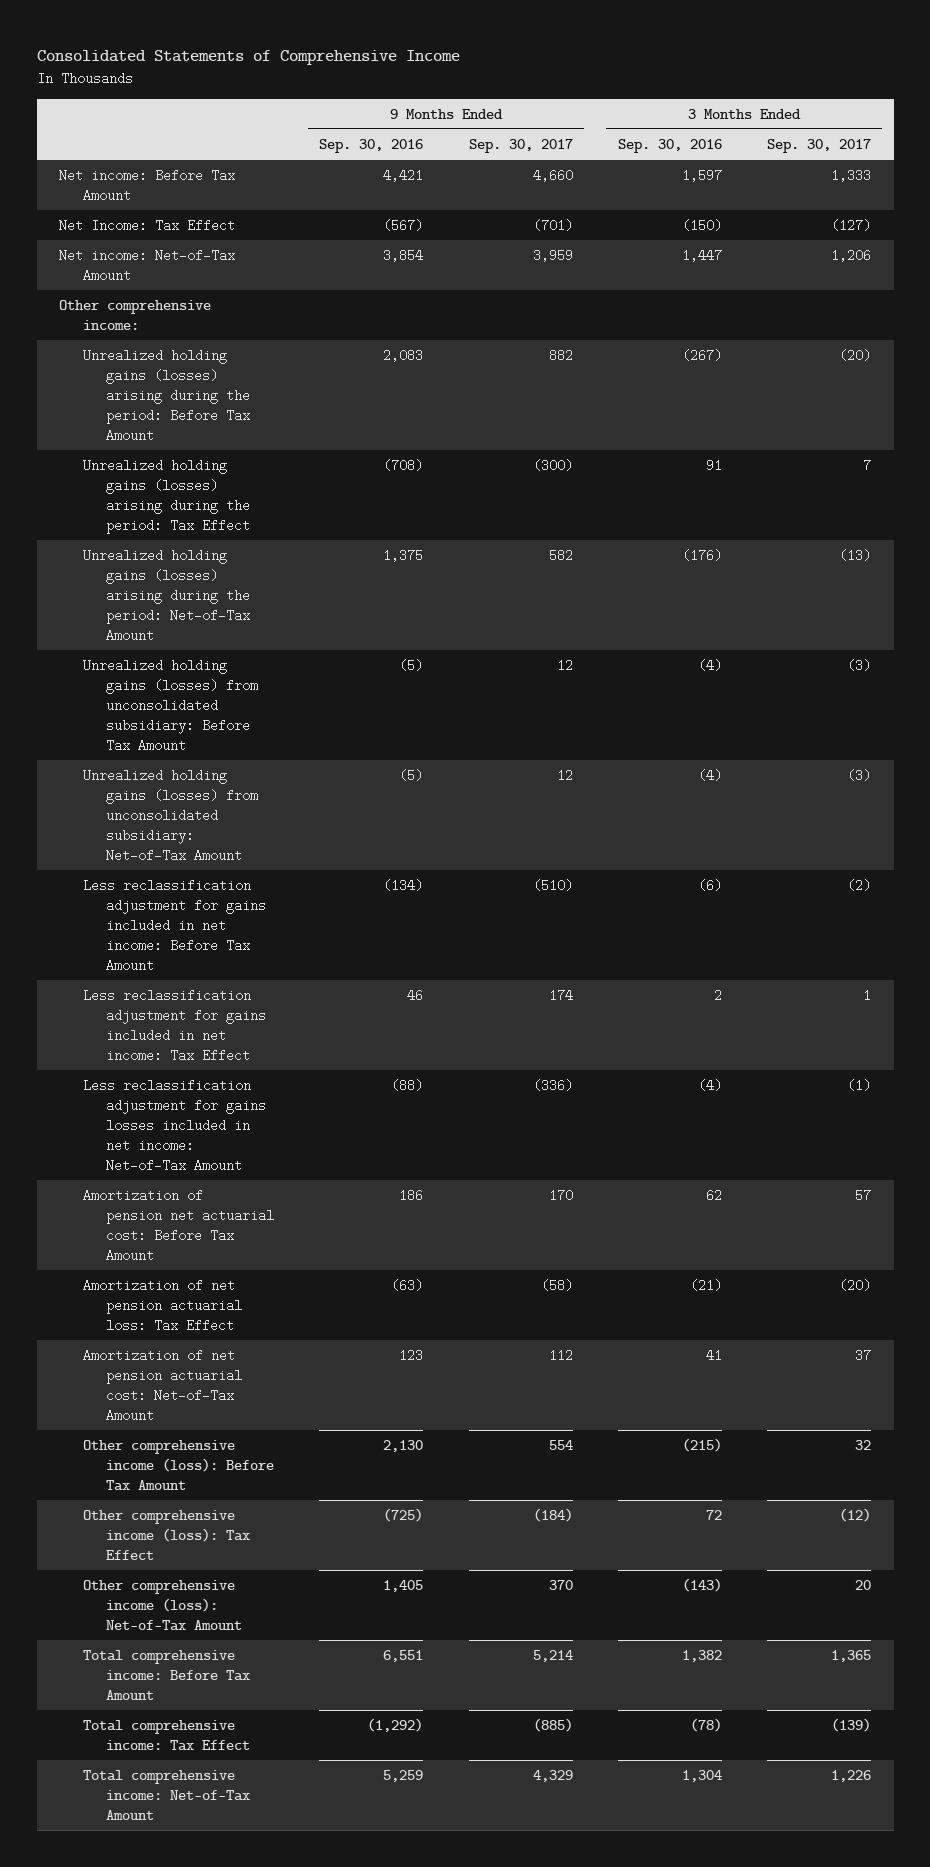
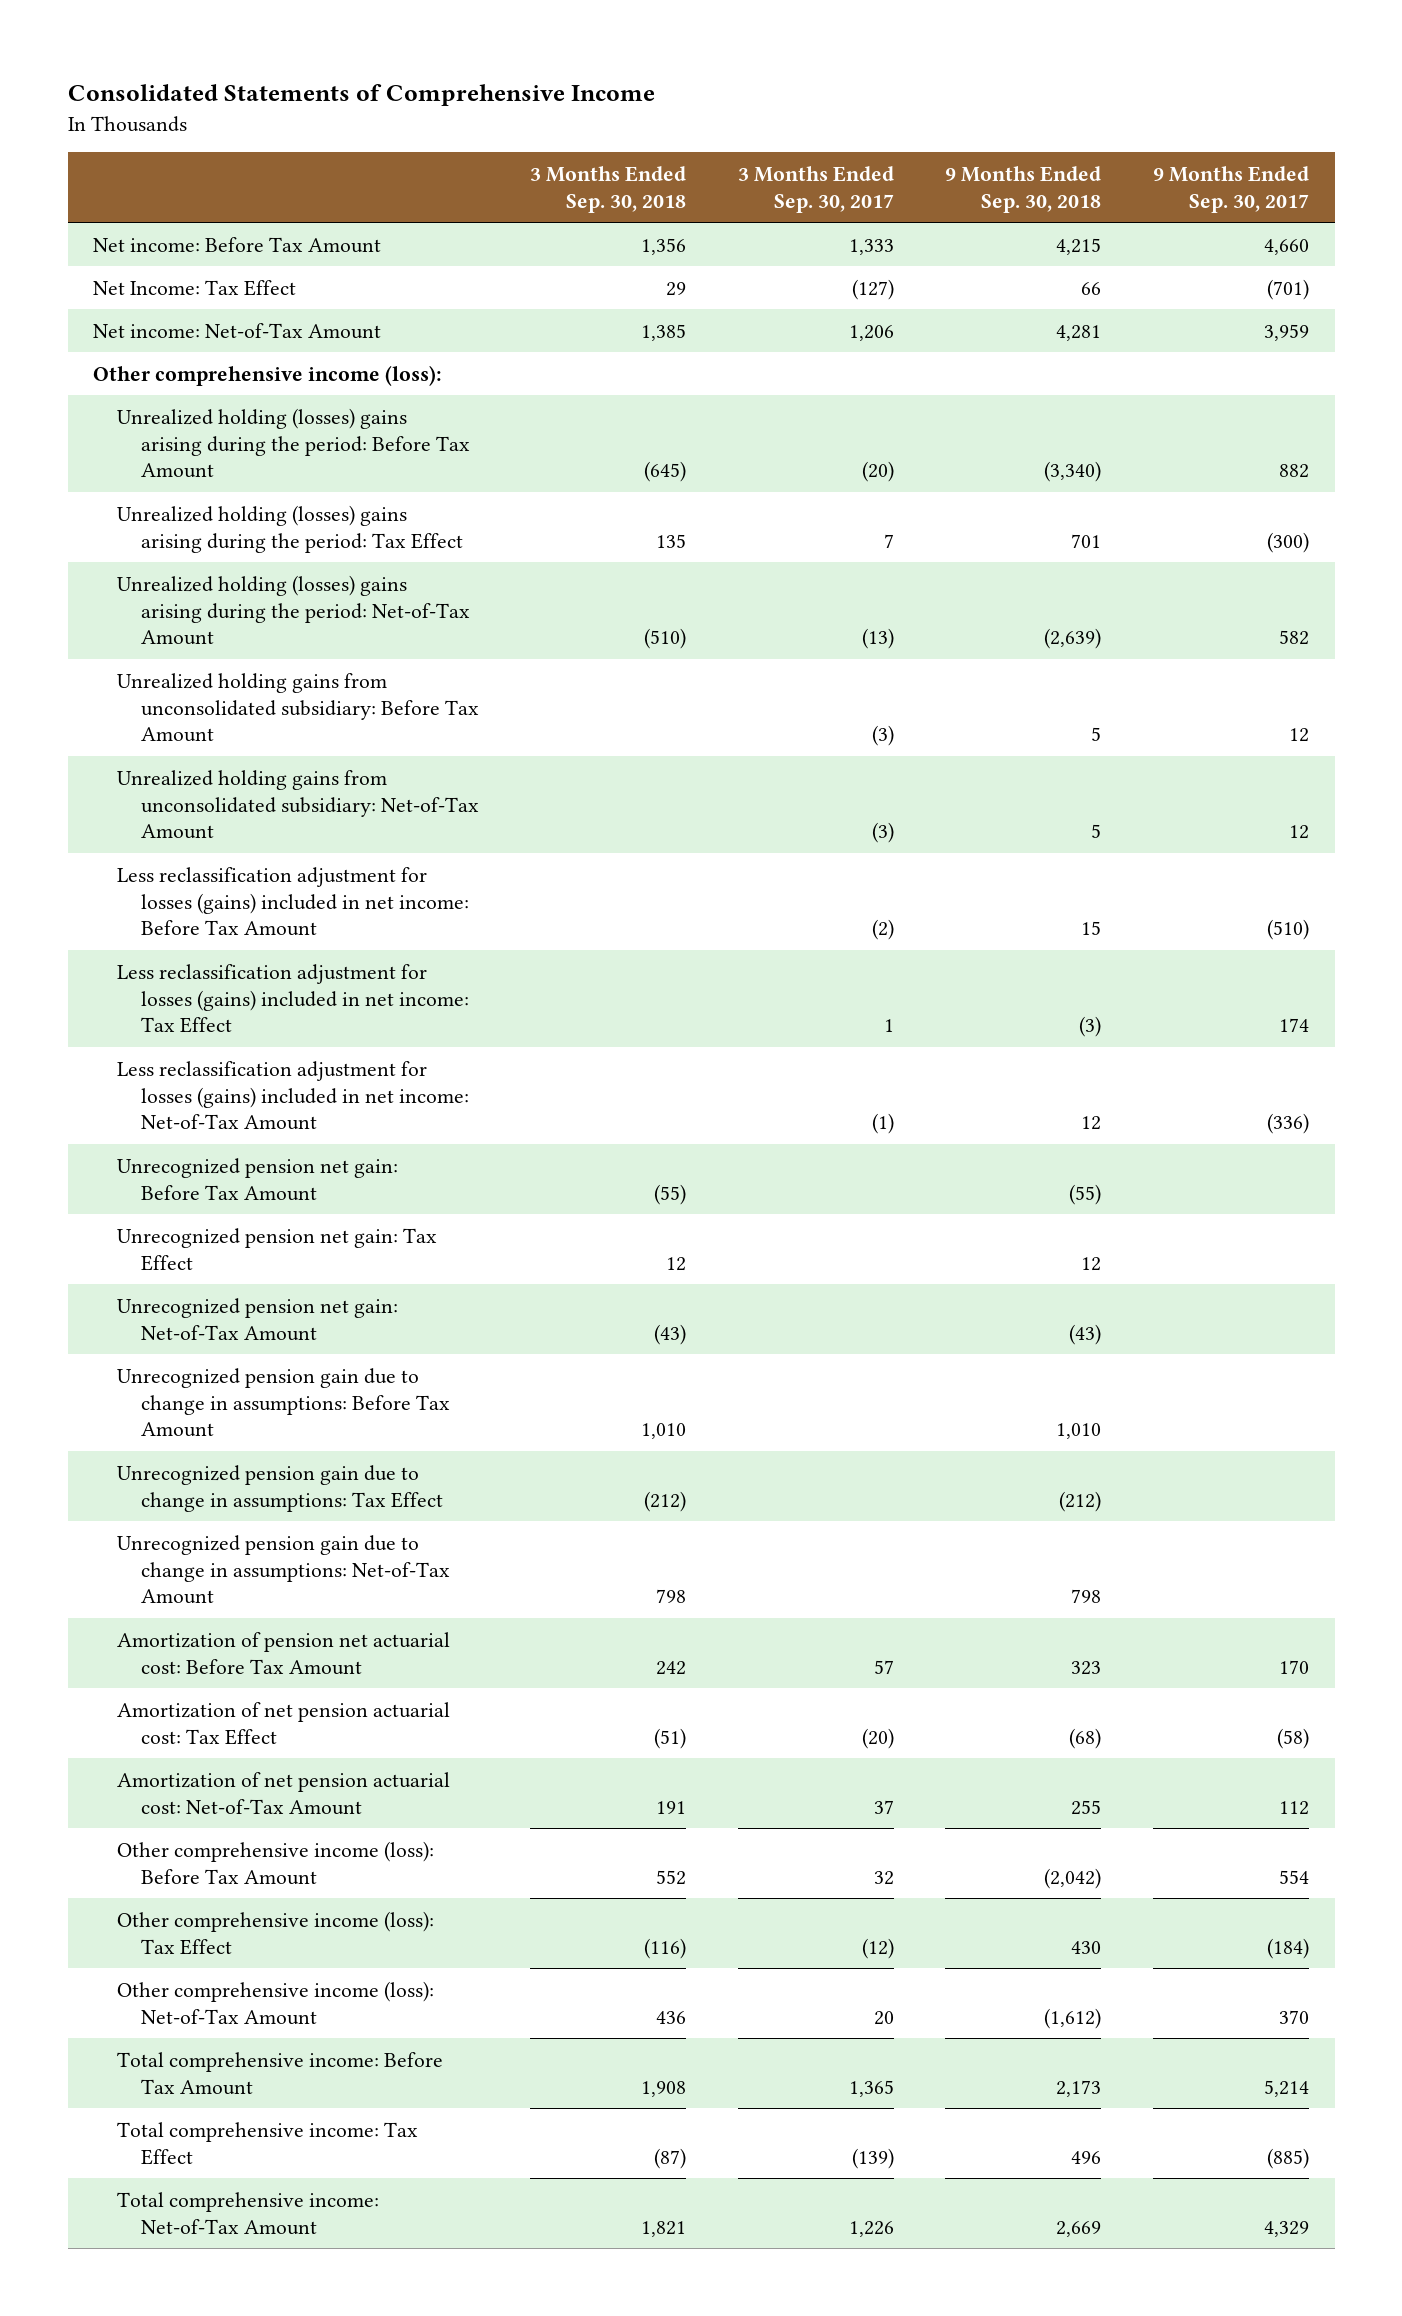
- | 9 Months Ended Sep. 30, 2016 | 9 Months Ended Sep. 30, 2017 | 3 Months Ended Sep. 30, 2016 | 3 Months Ended Sep. 30, 2017
+ | 3 Months Ended Sep. 30, 2018 | 3 Months Ended Sep. 30, 2017 | 9 Months Ended Sep. 30, 2018 | 9 Months Ended Sep. 30, 2017
- Other comprehensive income:
- Unrealized holding gains (losses) arising during the period: Before Tax Amount | 2,083 | 882 | (267) | (20)
- Unrealized holding gains (losses) arising during the period: Tax Effect | (708) | (300) | 91 | 7
- Unrealized holding gains (losses) arising during the period: Net-of-Tax Amount | 1,375 | 582 | (176) | (13)
- Unrealized holding gains (losses) from unconsolidated subsidiary: Before Tax Amount | (5) | 12 | (4) | (3)
- Unrealized holding gains (losses) from unconsolidated subsidiary: Net-of-Tax Amount | (5) | 12 | (4) | (3)
- Less reclassification adjustment for gains included in net income: Before Tax Amount | (134) | (510) | (6) | (2)
- Less reclassification adjustment for gains included in net income: Tax Effect | 46 | 174 | 2 | 1
- Less reclassification adjustment for gains losses included in net income: Net-of-Tax Amount | (88) | (336) | (4) | (1)
+ Other comprehensive income (loss):
+ Unrealized holding (losses) gains arising during the period: Before Tax Amount | (645) | (20) | (3,340) | 882
+ Unrealized holding (losses) gains arising during the period: Tax Effect | 135 | 7 | 701 | (300)
+ Unrealized holding (losses) gains arising during the period: Net-of-Tax Amount | (510) | (13) | (2,639) | 582
+ Unrealized holding gains from unconsolidated subsidiary: Before Tax Amount | | (3) | 5 | 12
+ Unrealized holding gains from unconsolidated subsidiary: Net-of-Tax Amount | | (3) | 5 | 12
+ Less reclassification adjustment for losses (gains) included in net income: Before Tax Amount | | (2) | 15 | (510)
+ Less reclassification adjustment for losses (gains) included in net income: Tax Effect | | 1 | (3) | 174
+ Less reclassification adjustment for losses (gains) included in net income: Net-of-Tax Amount | | (1) | 12 | (336)
+ Unrecognized pension net gain: Before Tax Amount | (55) | | (55) |
+ Unrecognized pension net gain: Tax Effect | 12 | | 12 |
+ Unrecognized pension net gain: Net-of-Tax Amount | (43) | | (43) |
+ Unrecognized pension gain due to change in assumptions: Before Tax Amount | 1,010 | | 1,010 |
+ Unrecognized pension gain due to change in assumptions: Tax Effect | (212) | | (212) |
+ Unrecognized pension gain due to change in assumptions: Net-of-Tax Amount | 798 | | 798 |
- Amortization of net pension actuarial loss: Tax Effect | (63) | (58) | (21) | (20)
+ Amortization of net pension actuarial cost: Tax Effect | (51) | (20) | (68) | (58)

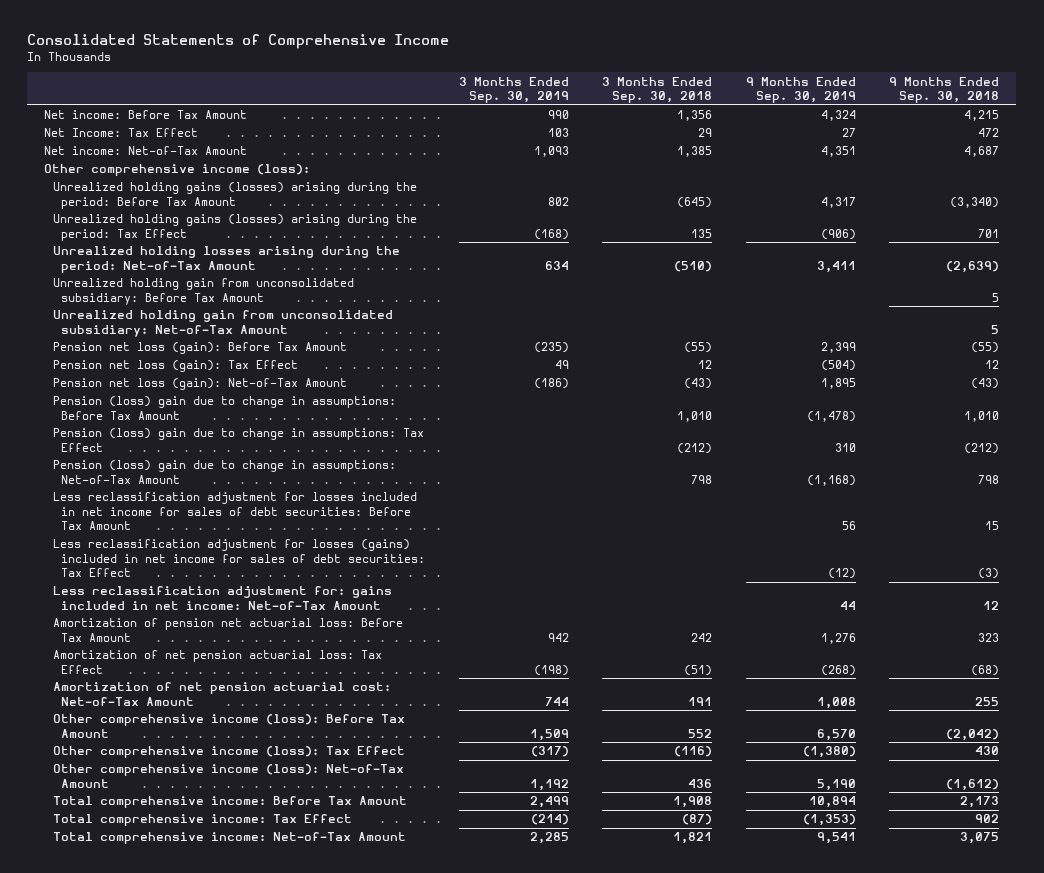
- | 3 Months Ended Sep. 30, 2018 | 3 Months Ended Sep. 30, 2017 | 9 Months Ended Sep. 30, 2018 | 9 Months Ended Sep. 30, 2017
+ | 3 Months Ended Sep. 30, 2019 | 3 Months Ended Sep. 30, 2018 | 9 Months Ended Sep. 30, 2019 | 9 Months Ended Sep. 30, 2018
- Net Income: Tax Effect | 29 | (127) | 66 | (701)
- Net income: Net-of-Tax Amount | 1,385 | 1,206 | 4,281 | 3,959
+ Net Income: Tax Effect | 103 | 29 | 27 | 472
+ Net income: Net-of-Tax Amount | 1,093 | 1,385 | 4,351 | 4,687
- Unrealized holding (losses) gains arising during the period: Before Tax Amount | (645) | (20) | (3,340) | 882
- Unrealized holding (losses) gains arising during the period: Tax Effect | 135 | 7 | 701 | (300)
- Unrealized holding (losses) gains arising during the period: Net-of-Tax Amount | (510) | (13) | (2,639) | 582
- Unrealized holding gains from unconsolidated subsidiary: Before Tax Amount | | (3) | 5 | 12
- Unrealized holding gains from unconsolidated subsidiary: Net-of-Tax Amount | | (3) | 5 | 12
- Less reclassification adjustment for losses (gains) included in net income: Before Tax Amount | | (2) | 15 | (510)
- Less reclassification adjustment for losses (gains) included in net income: Tax Effect | | 1 | (3) | 174
- Less reclassification adjustment for losses (gains) included in net income: Net-of-Tax Amount | | (1) | 12 | (336)
- Unrecognized pension net gain: Before Tax Amount | (55) | | (55) |
- Unrecognized pension net gain: Tax Effect | 12 | | 12 |
- Unrecognized pension net gain: Net-of-Tax Amount | (43) | | (43) |
- Unrecognized pension gain due to change in assumptions: Before Tax Amount | 1,010 | | 1,010 |
- Unrecognized pension gain due to change in assumptions: Tax Effect | (212) | | (212) |
- Unrecognized pension gain due to change in assumptions: Net-of-Tax Amount | 798 | | 798 |
- Amortization of pension net actuarial cost: Before Tax Amount | 242 | 57 | 323 | 170
- Amortization of net pension actuarial cost: Tax Effect | (51) | (20) | (68) | (58)
+ Unrealized holding gains (losses) arising during the period: Before Tax Amount | 802 | (645) | 4,317 | (3,340)
+ Unrealized holding gains (losses) arising during the period: Tax Effect | (168) | 135 | (906) | 701
+ Unrealized holding losses arising during the period: Net-of-Tax Amount | 634 | (510) | 3,411 | (2,639)
+ Unrealized holding gain from unconsolidated subsidiary: Before Tax Amount | | | | 5
+ Unrealized holding gain from unconsolidated subsidiary: Net-of-Tax Amount | | | | 5
+ Pension net loss (gain): Before Tax Amount | (235) | (55) | 2,399 | (55)
+ Pension net loss (gain): Tax Effect | 49 | 12 | (504) | 12
+ Pension net loss (gain): Net-of-Tax Amount | (186) | (43) | 1,895 | (43)
+ Pension (loss) gain due to change in assumptions: Before Tax Amount | | 1,010 | (1,478) | 1,010
+ Pension (loss) gain due to change in assumptions: Tax Effect | | (212) | 310 | (212)
+ Pension (loss) gain due to change in assumptions: Net-of-Tax Amount | | 798 | (1,168) | 798
+ Less reclassification adjustment for losses included in net income for sales of debt securities: Before Tax Amount | | | 56 | 15
+ Less reclassification adjustment for losses (gains) included in net income for sales of debt securities: Tax Effect | | | (12) | (3)
+ Less reclassification adjustment for: gains included in net income: Net-of-Tax Amount | | | 44 | 12
+ Amortization of pension net actuarial loss: Before Tax Amount | 942 | 242 | 1,276 | 323
+ Amortization of net pension actuarial loss: Tax Effect | (198) | (51) | (268) | (68)
- Total comprehensive income: Tax Effect | (87) | (139) | 496 | (885)
- Total comprehensive income: Net-of-Tax Amount | 1,821 | 1,226 | 2,669 | 4,329
+ Total comprehensive income: Tax Effect | (214) | (87) | (1,353) | 902
+ Total comprehensive income: Net-of-Tax Amount | 2,285 | 1,821 | 9,541 | 3,075

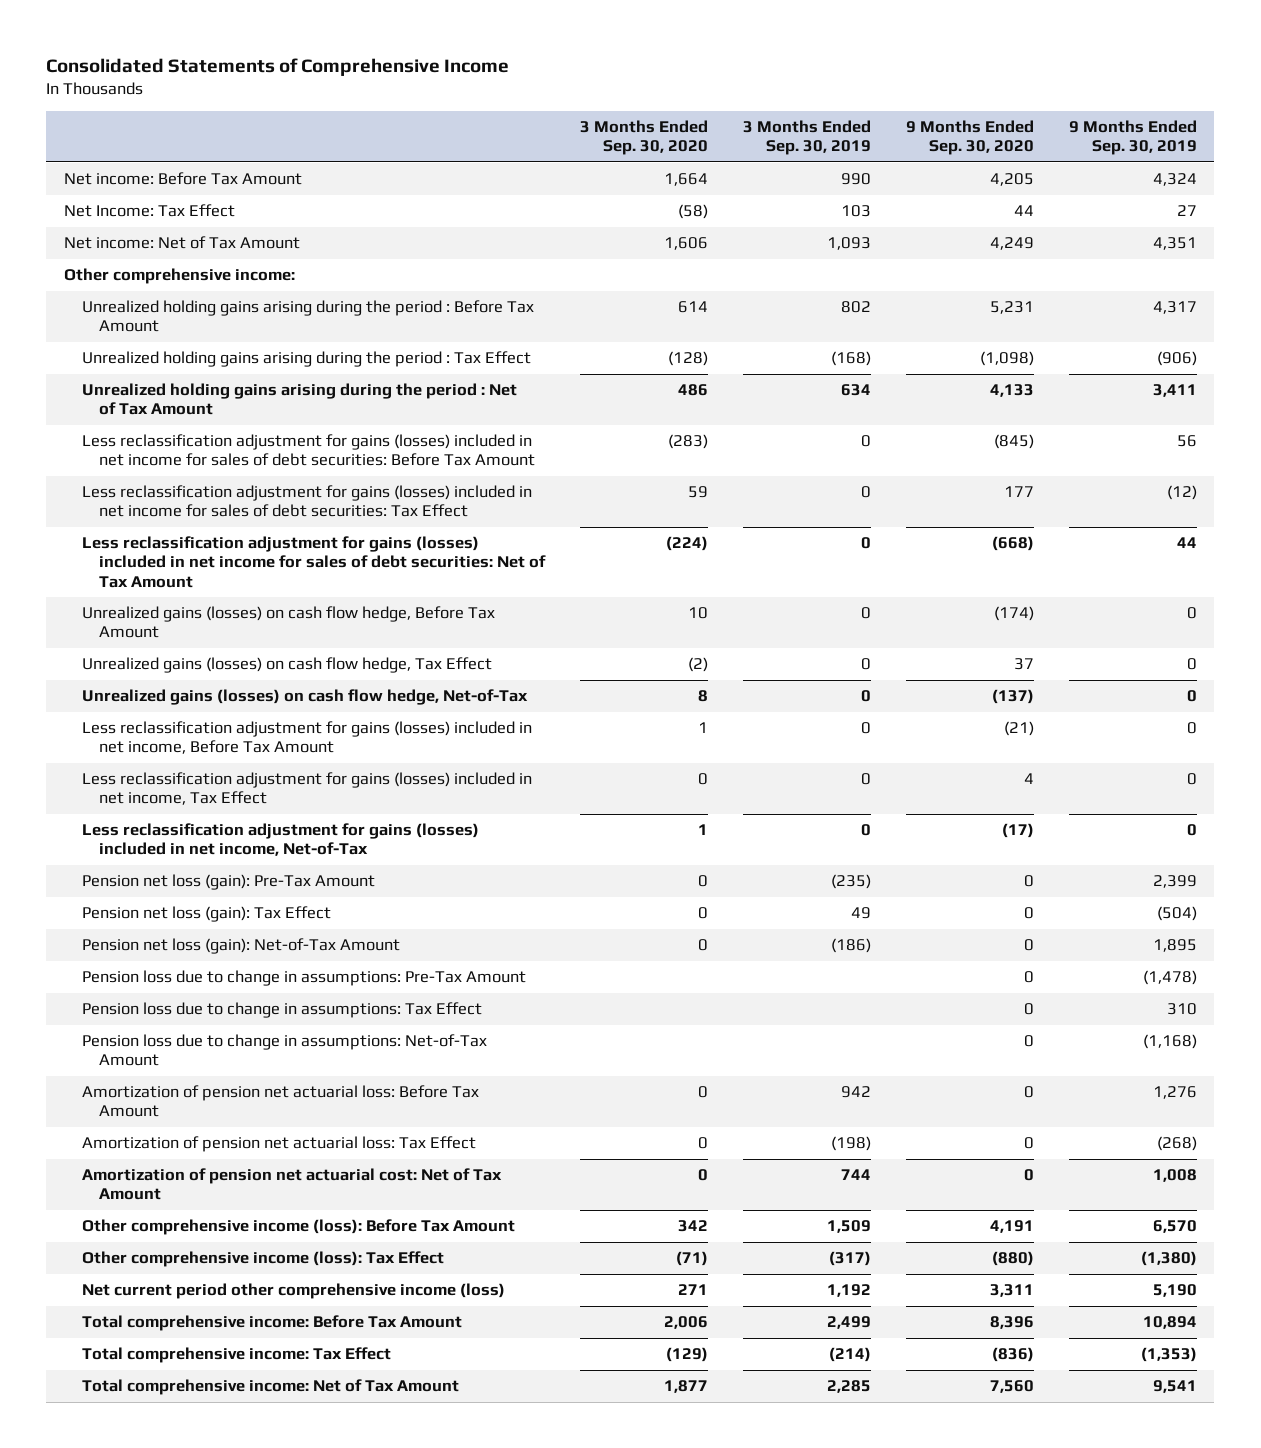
- | 3 Months Ended Sep. 30, 2019 | 3 Months Ended Sep. 30, 2018 | 9 Months Ended Sep. 30, 2019 | 9 Months Ended Sep. 30, 2018
+ | 3 Months Ended Sep. 30, 2020 | 3 Months Ended Sep. 30, 2019 | 9 Months Ended Sep. 30, 2020 | 9 Months Ended Sep. 30, 2019
- Net income: Net-of-Tax Amount | 1,093 | 1,385 | 4,351 | 4,687
- Other comprehensive income (loss):
- Unrealized holding gains (losses) arising during the period: Before Tax Amount | 802 | (645) | 4,317 | (3,340)
- Unrealized holding gains (losses) arising during the period: Tax Effect | (168) | 135 | (906) | 701
- Unrealized holding losses arising during the period: Net-of-Tax Amount | 634 | (510) | 3,411 | (2,639)
- Unrealized holding gain from unconsolidated subsidiary: Before Tax Amount | | | | 5
- Unrealized holding gain from unconsolidated subsidiary: Net-of-Tax Amount | | | | 5
- Pension net loss (gain): Before Tax Amount | (235) | (55) | 2,399 | (55)
+ Net income: Net of Tax Amount | 1,606 | 1,093 | 4,249 | 4,351
+ Other comprehensive income:
+ Unrealized holding gains arising during the period : Before Tax Amount | 614 | 802 | 5,231 | 4,317
+ Unrealized holding gains arising during the period : Tax Effect | (128) | (168) | (1,098) | (906)
+ Unrealized holding gains arising during the period : Net of Tax Amount | 486 | 634 | 4,133 | 3,411
+ Less reclassification adjustment for gains (losses) included in net income for sales of debt securities: Before Tax Amount | (283) | 0 | (845) | 56
+ Less reclassification adjustment for gains (losses) included in net income for sales of debt securities: Tax Effect | 59 | 0 | 177 | (12)
+ Less reclassification adjustment for gains (losses) included in net income for sales of debt securities: Net of Tax Amount | (224) | 0 | (668) | 44
+ Unrealized gains (losses) on cash flow hedge, Before Tax Amount | 10 | 0 | (174) | 0
+ Unrealized gains (losses) on cash flow hedge, Tax Effect | (2) | 0 | 37 | 0
+ Unrealized gains (losses) on cash flow hedge, Net-of-Tax | 8 | 0 | (137) | 0
+ Less reclassification adjustment for gains (losses) included in net income, Before Tax Amount | 1 | 0 | (21) | 0
+ Less reclassification adjustment for gains (losses) included in net income, Tax Effect | 0 | 0 | 4 | 0
+ Less reclassification adjustment for gains (losses) included in net income, Net-of-Tax | 1 | 0 | (17) | 0
+ Pension net loss (gain): Pre-Tax Amount | 0 | (235) | 0 | 2,399
- Pension (loss) gain due to change in assumptions: Before Tax Amount | | 1,010 | (1,478) | 1,010
- Pension (loss) gain due to change in assumptions: Tax Effect | | (212) | 310 | (212)
- Pension (loss) gain due to change in assumptions: Net-of-Tax Amount | | 798 | (1,168) | 798
- Less reclassification adjustment for losses included in net income for sales of debt securities: Before Tax Amount | | | 56 | 15
- Less reclassification adjustment for losses (gains) included in net income for sales of debt securities: Tax Effect | | | (12) | (3)
- Less reclassification adjustment for: gains included in net income: Net-of-Tax Amount | | | 44 | 12
+ Pension loss due to change in assumptions: Pre-Tax Amount | | | 0 | (1,478)
+ Pension loss due to change in assumptions: Tax Effect | | | 0 | 310
+ Pension loss due to change in assumptions: Net-of-Tax Amount | | | 0 | (1,168)
- Amortization of net pension actuarial loss: Tax Effect | (198) | (51) | (268) | (68)
- Amortization of net pension actuarial cost: Net-of-Tax Amount | 744 | 191 | 1,008 | 255
+ Amortization of pension net actuarial loss: Tax Effect | 0 | (198) | 0 | (268)
+ Amortization of pension net actuarial cost: Net of Tax Amount | 0 | 744 | 0 | 1,008
- Other comprehensive income (loss): Net-of-Tax Amount | 1,192 | 436 | 5,190 | (1,612)
+ Net current period other comprehensive income (loss) | 271 | 1,192 | 3,311 | 5,190
- Total comprehensive income: Net-of-Tax Amount | 2,285 | 1,821 | 9,541 | 3,075
+ Total comprehensive income: Net of Tax Amount | 1,877 | 2,285 | 7,560 | 9,541

